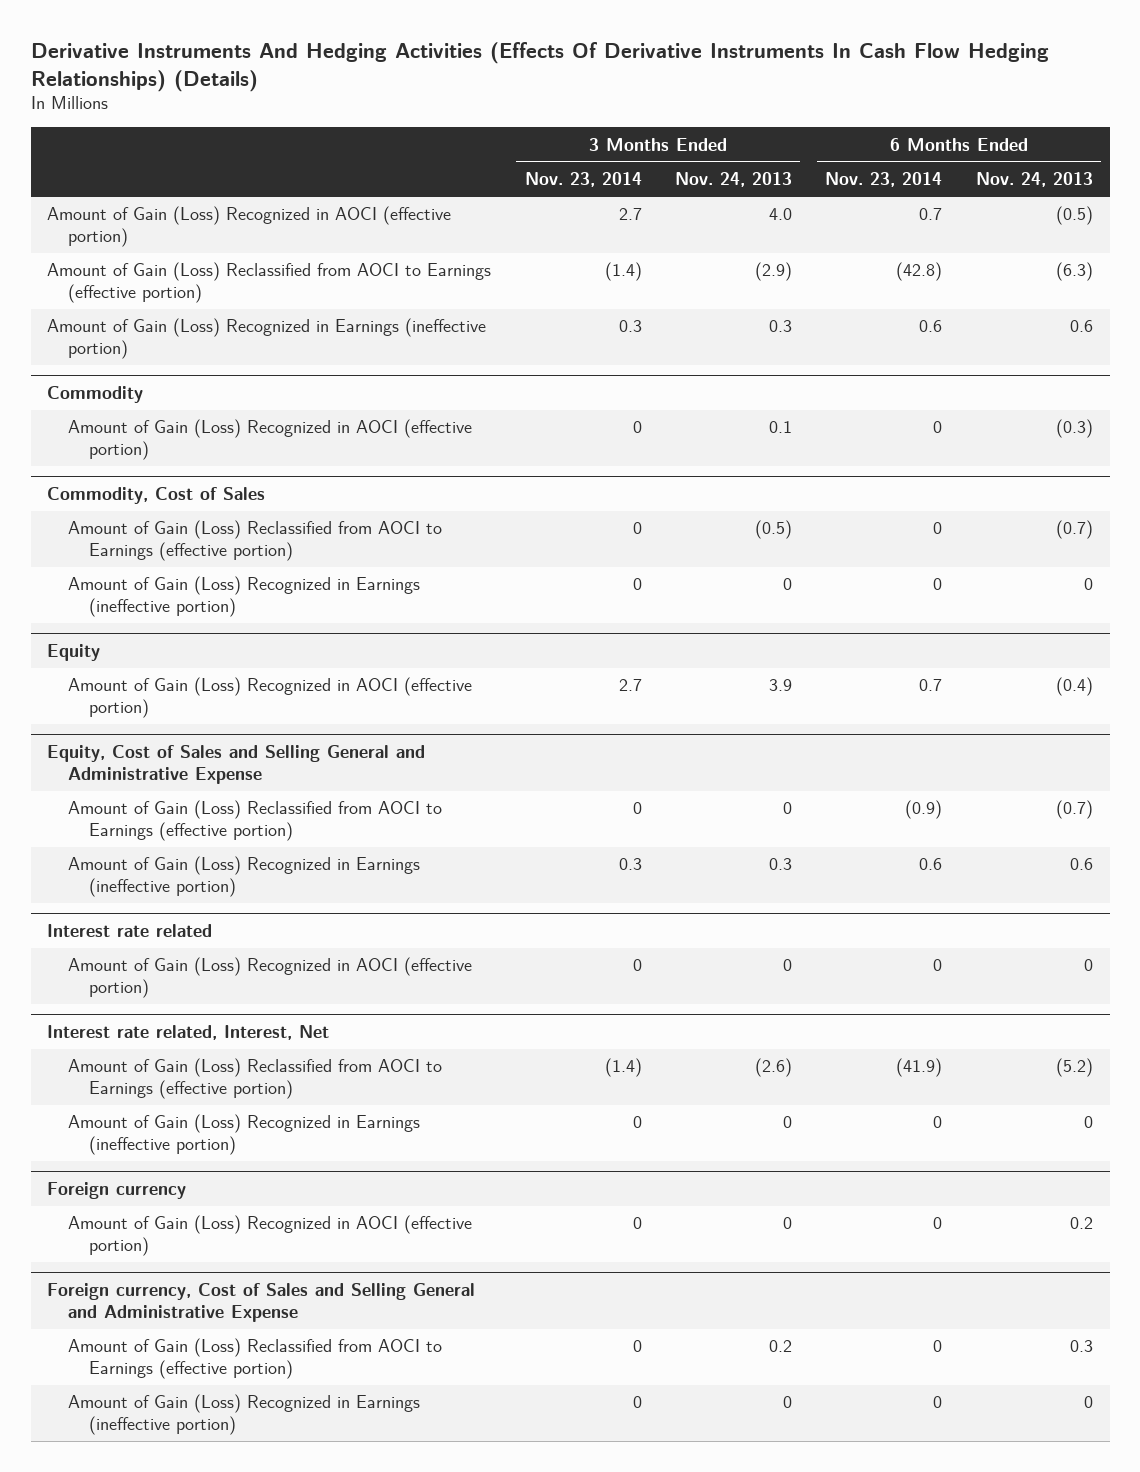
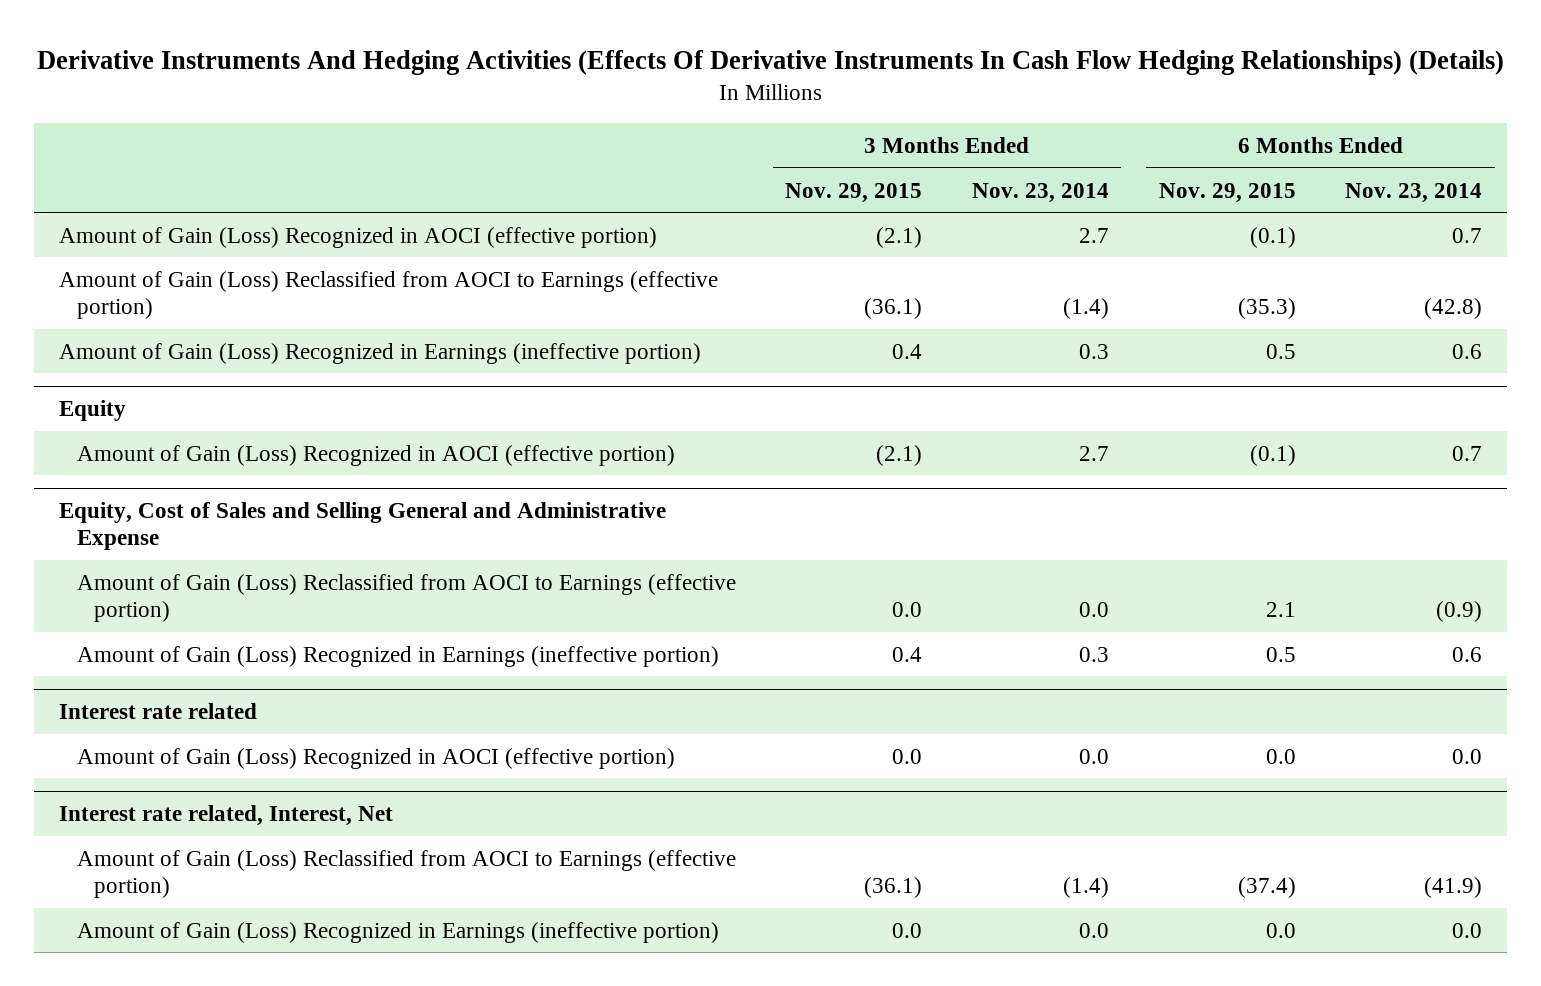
- | 3 Months Ended Nov. 23, 2014 | 3 Months Ended Nov. 24, 2013 | 6 Months Ended Nov. 23, 2014 | 6 Months Ended Nov. 24, 2013
+ | 3 Months Ended Nov. 29, 2015 | 3 Months Ended Nov. 23, 2014 | 6 Months Ended Nov. 29, 2015 | 6 Months Ended Nov. 23, 2014
- Commodity
- Amount of Gain (Loss) Recognized in AOCI (effective portion) | 0 | 0.1 | 0 | (0.3)
- Commodity, Cost of Sales
- Amount of Gain (Loss) Reclassified from AOCI to Earnings (effective portion) | 0 | (0.5) | 0 | (0.7)
- Amount of Gain (Loss) Recognized in Earnings (ineffective portion) | 0 | 0 | 0 | 0
@ Equity, Cost of Sales and Selling General and Administrative Expense
- Amount of Gain (Loss) Reclassified from AOCI to Earnings (effective portion) | 0 | 0 | (0.9) | (0.7)
+ Amount of Gain (Loss) Reclassified from AOCI to Earnings (effective portion) | 0.0 | 0.0 | 2.1 | (0.9)
@ Interest rate related
- Amount of Gain (Loss) Recognized in AOCI (effective portion) | 0 | 0 | 0 | 0
+ Amount of Gain (Loss) Recognized in AOCI (effective portion) | 0.0 | 0.0 | 0.0 | 0.0
@ Interest rate related, Interest, Net
- Amount of Gain (Loss) Recognized in Earnings (ineffective portion) | 0 | 0 | 0 | 0
- Foreign currency
- Amount of Gain (Loss) Recognized in AOCI (effective portion) | 0 | 0 | 0 | 0.2
- Foreign currency, Cost of Sales and Selling General and Administrative Expense
- Amount of Gain (Loss) Reclassified from AOCI to Earnings (effective portion) | 0 | 0.2 | 0 | 0.3
- Amount of Gain (Loss) Recognized in Earnings (ineffective portion) | 0 | 0 | 0 | 0
@ Interest rate related, Interest, Net
+ Amount of Gain (Loss) Recognized in Earnings (ineffective portion) | 0.0 | 0.0 | 0.0 | 0.0

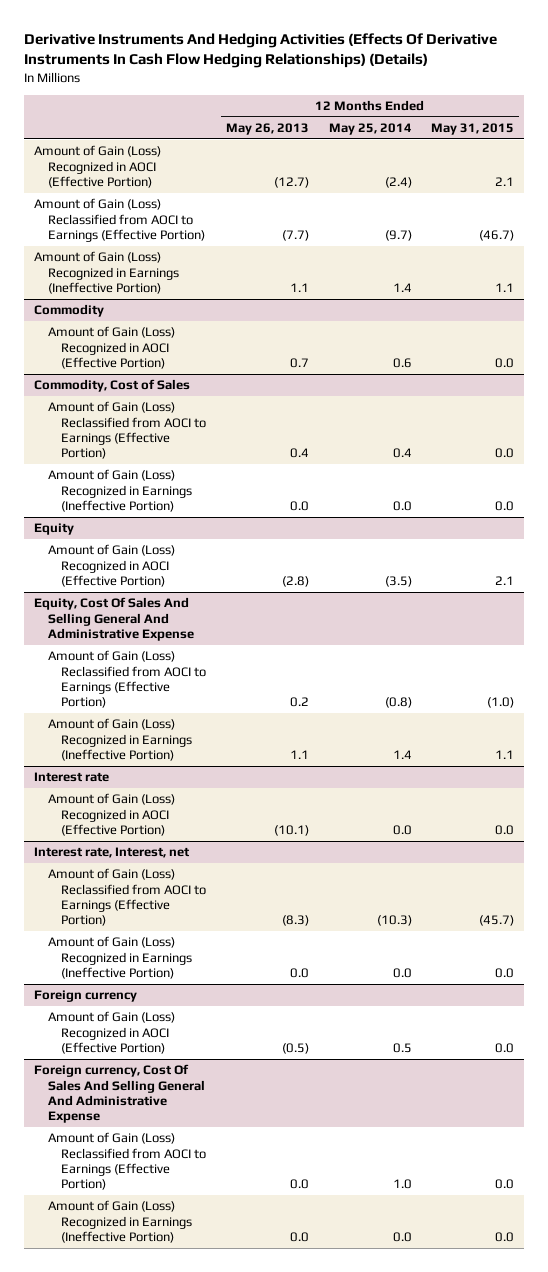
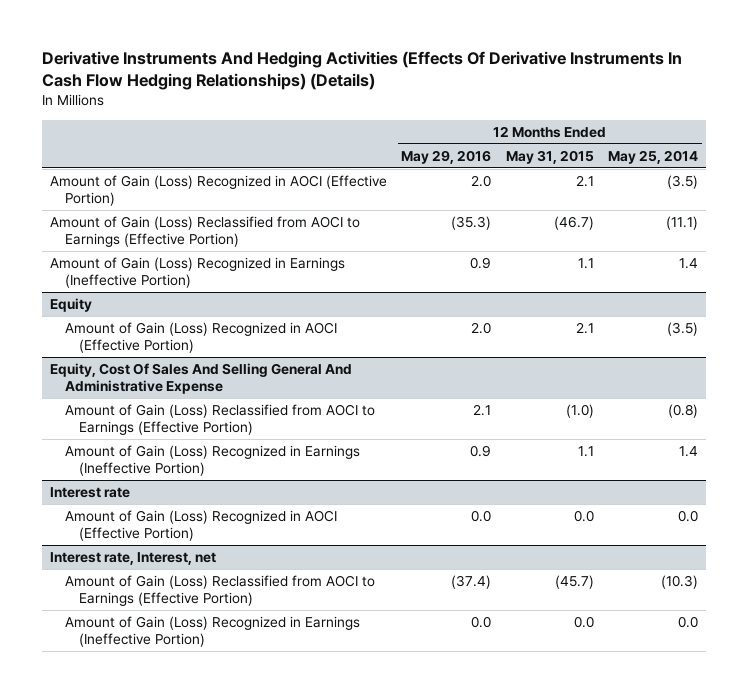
- | 12 Months Ended May 26, 2013 | 12 Months Ended May 25, 2014 | 12 Months Ended May 31, 2015
+ | 12 Months Ended May 29, 2016 | 12 Months Ended May 31, 2015 | 12 Months Ended May 25, 2014
- Amount of Gain (Loss) Recognized in AOCI (Effective Portion) | (12.7) | (2.4) | 2.1
- Amount of Gain (Loss) Reclassified from AOCI to Earnings (Effective Portion) | (7.7) | (9.7) | (46.7)
+ Amount of Gain (Loss) Recognized in AOCI (Effective Portion) | 2.0 | 2.1 | (3.5)
+ Amount of Gain (Loss) Reclassified from AOCI to Earnings (Effective Portion) | (35.3) | (46.7) | (11.1)
- Commodity
- Amount of Gain (Loss) Recognized in AOCI (Effective Portion) | 0.7 | 0.6 | 0.0
- Commodity, Cost of Sales
- Amount of Gain (Loss) Reclassified from AOCI to Earnings (Effective Portion) | 0.4 | 0.4 | 0.0
- Amount of Gain (Loss) Recognized in Earnings (Ineffective Portion) | 0.0 | 0.0 | 0.0
- Foreign currency
- Amount of Gain (Loss) Recognized in AOCI (Effective Portion) | (0.5) | 0.5 | 0.0
- Foreign currency, Cost Of Sales And Selling General And Administrative Expense
- Amount of Gain (Loss) Reclassified from AOCI to Earnings (Effective Portion) | 0.0 | 1.0 | 0.0
- Amount of Gain (Loss) Recognized in Earnings (Ineffective Portion) | 0.0 | 0.0 | 0.0

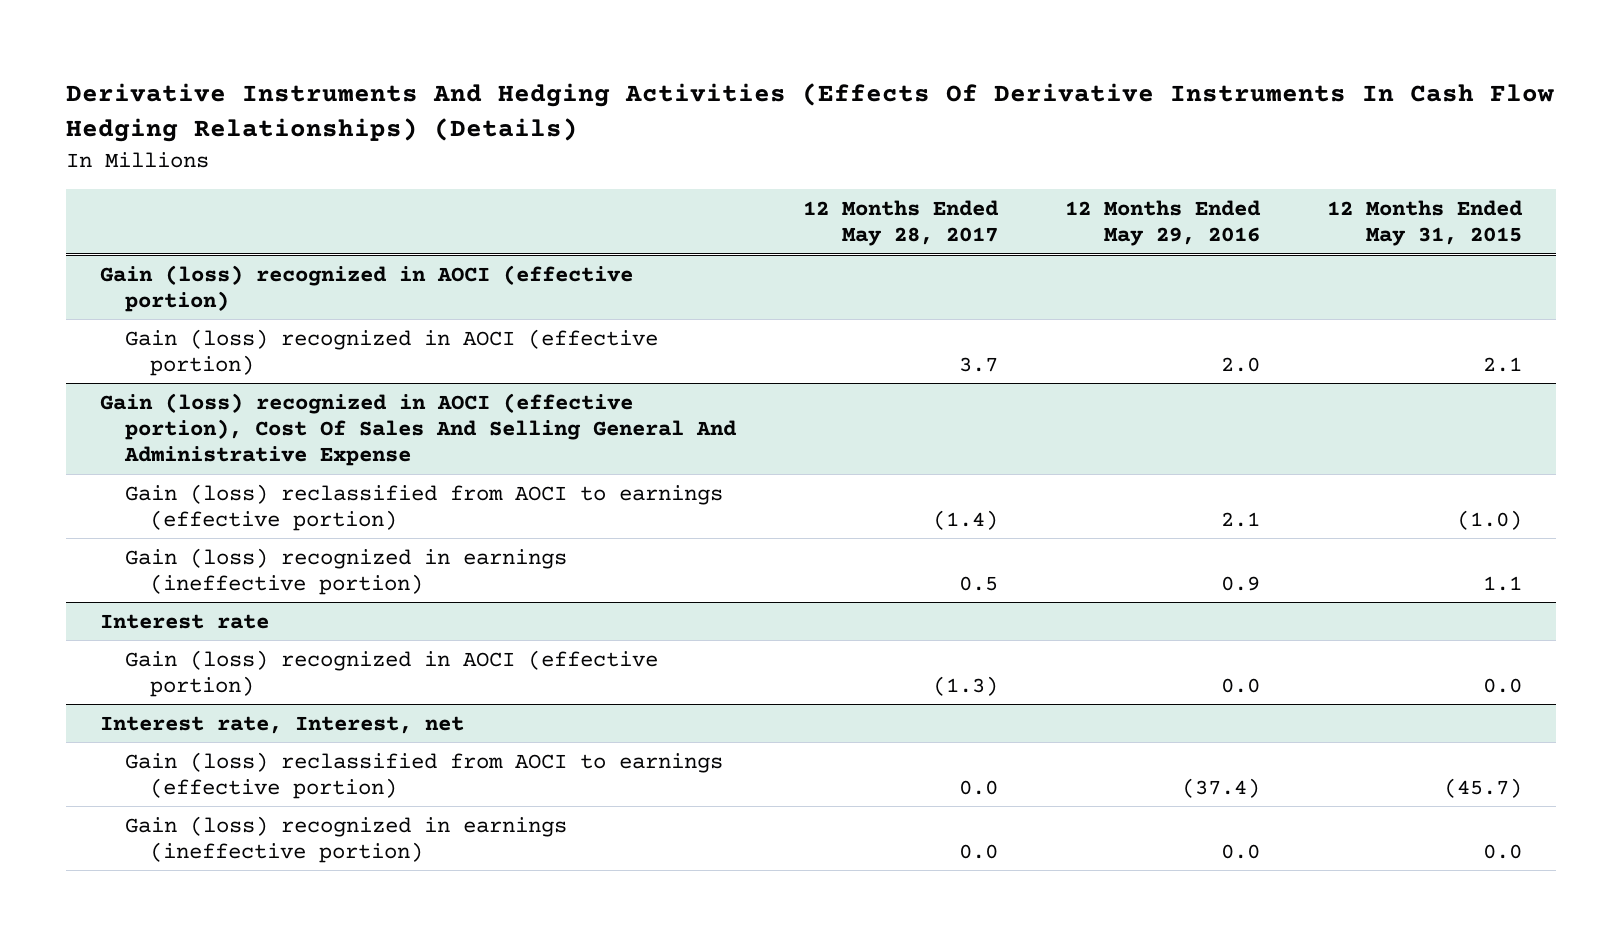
- | 12 Months Ended May 29, 2016 | 12 Months Ended May 31, 2015 | 12 Months Ended May 25, 2014
+ | 12 Months Ended May 28, 2017 | 12 Months Ended May 29, 2016 | 12 Months Ended May 31, 2015
- Amount of Gain (Loss) Recognized in AOCI (Effective Portion) | 2.0 | 2.1 | (3.5)
- Amount of Gain (Loss) Reclassified from AOCI to Earnings (Effective Portion) | (35.3) | (46.7) | (11.1)
- Amount of Gain (Loss) Recognized in Earnings (Ineffective Portion) | 0.9 | 1.1 | 1.4
- Equity
- Amount of Gain (Loss) Recognized in AOCI (Effective Portion) | 2.0 | 2.1 | (3.5)
- Equity, Cost Of Sales And Selling General And Administrative Expense
- Amount of Gain (Loss) Reclassified from AOCI to Earnings (Effective Portion) | 2.1 | (1.0) | (0.8)
- Amount of Gain (Loss) Recognized in Earnings (Ineffective Portion) | 0.9 | 1.1 | 1.4
+ Gain (loss) recognized in AOCI (effective portion)
+ Gain (loss) recognized in AOCI (effective portion) | 3.7 | 2.0 | 2.1
+ Gain (loss) recognized in AOCI (effective portion), Cost Of Sales And Selling General And Administrative Expense
+ Gain (loss) reclassified from AOCI to earnings (effective portion) | (1.4) | 2.1 | (1.0)
+ Gain (loss) recognized in earnings (ineffective portion) | 0.5 | 0.9 | 1.1
@ Interest rate
- Amount of Gain (Loss) Recognized in AOCI (Effective Portion) | 0.0 | 0.0 | 0.0
+ Gain (loss) recognized in AOCI (effective portion) | (1.3) | 0.0 | 0.0
@ Interest rate, Interest, net
- Amount of Gain (Loss) Reclassified from AOCI to Earnings (Effective Portion) | (37.4) | (45.7) | (10.3)
- Amount of Gain (Loss) Recognized in Earnings (Ineffective Portion) | 0.0 | 0.0 | 0.0
+ Gain (loss) reclassified from AOCI to earnings (effective portion) | 0.0 | (37.4) | (45.7)
+ Gain (loss) recognized in earnings (ineffective portion) | 0.0 | 0.0 | 0.0

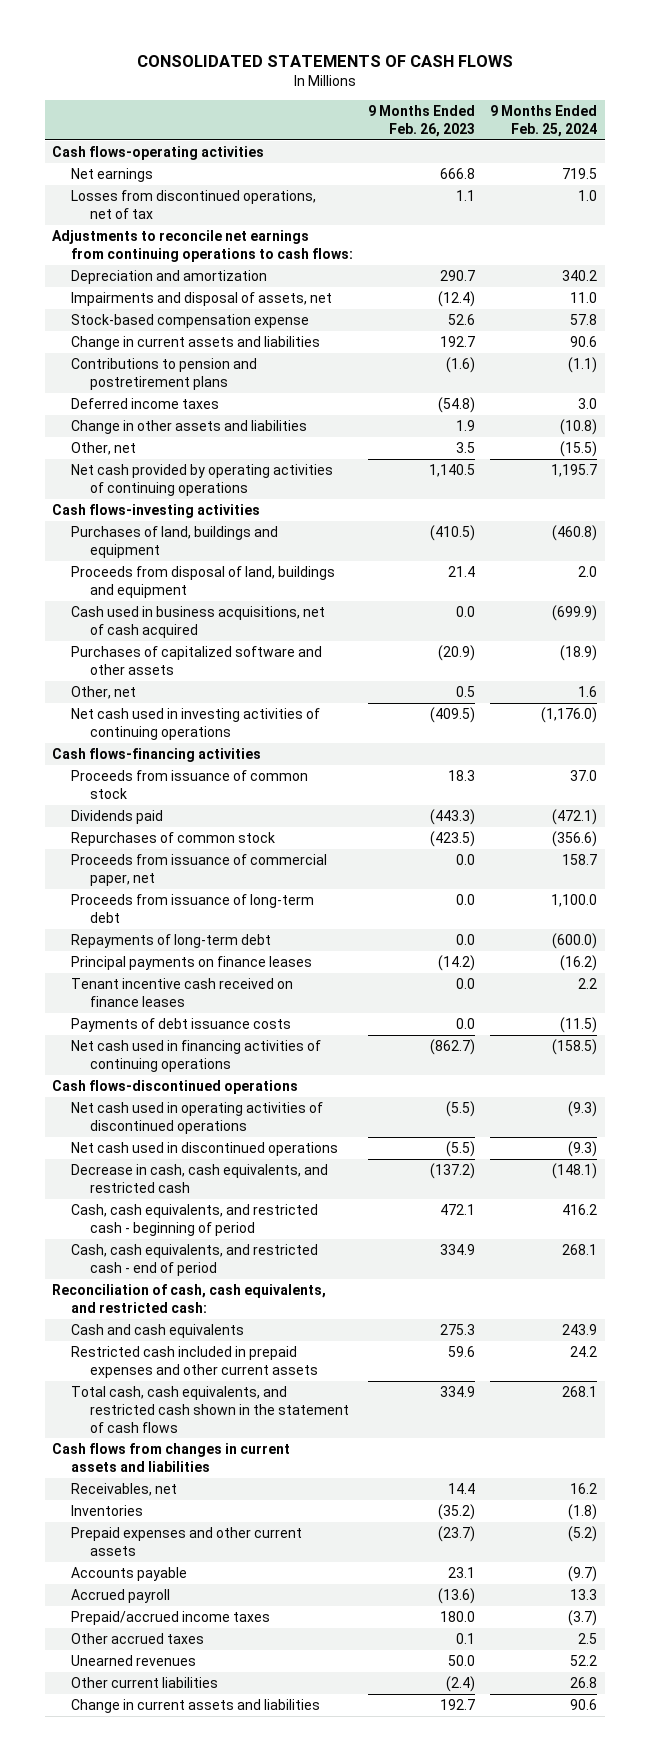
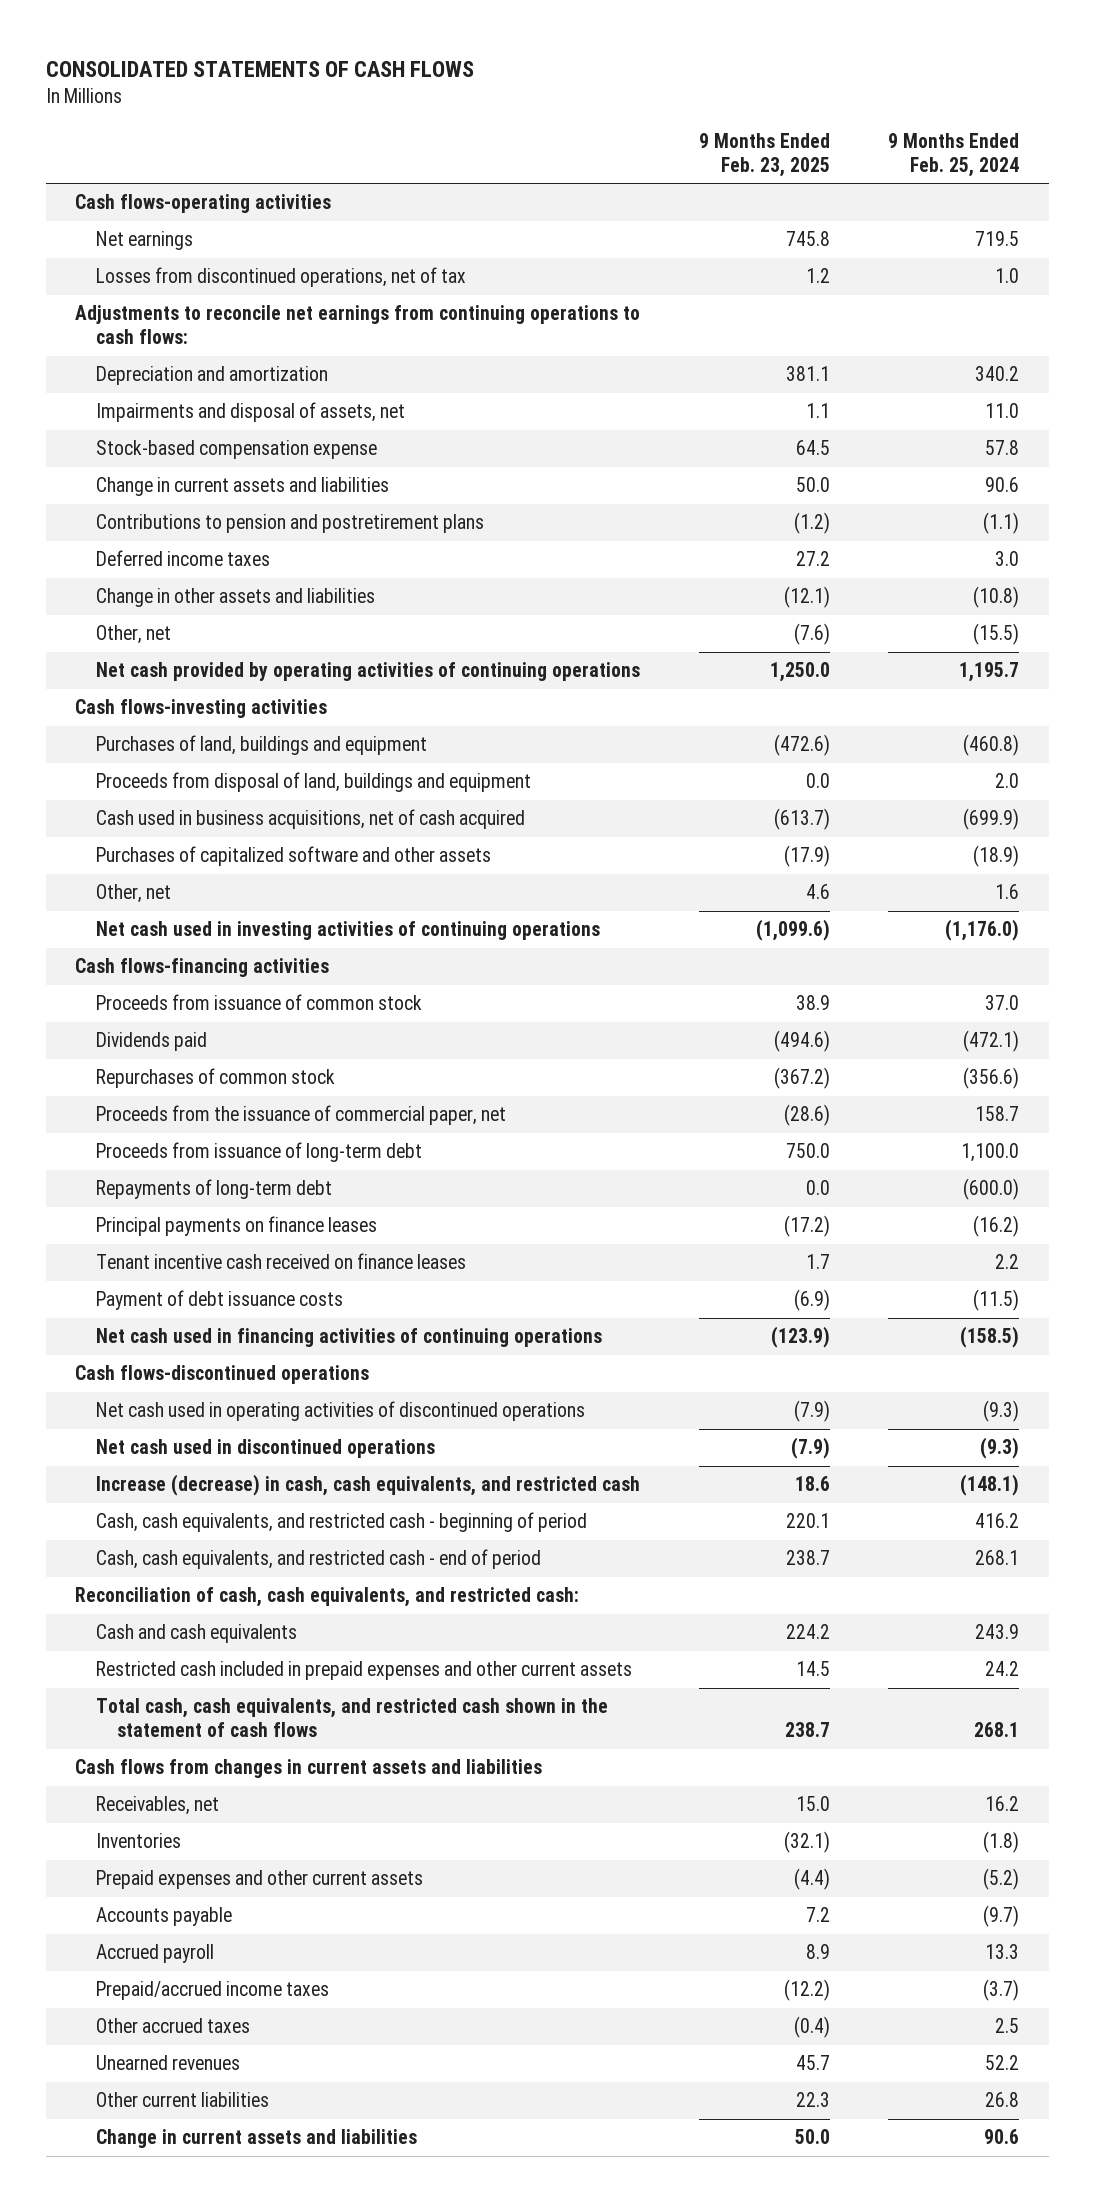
- | 9 Months Ended Feb. 26, 2023 | 9 Months Ended Feb. 25, 2024
+ | 9 Months Ended Feb. 23, 2025 | 9 Months Ended Feb. 25, 2024
- Proceeds from issuance of commercial paper, net | 0.0 | 158.7
+ Proceeds from the issuance of commercial paper, net | (28.6) | 158.7
- Payments of debt issuance costs | 0.0 | (11.5)
+ Payment of debt issuance costs | (6.9) | (11.5)
- Decrease in cash, cash equivalents, and restricted cash | (137.2) | (148.1)
+ Increase (decrease) in cash, cash equivalents, and restricted cash | 18.6 | (148.1)

